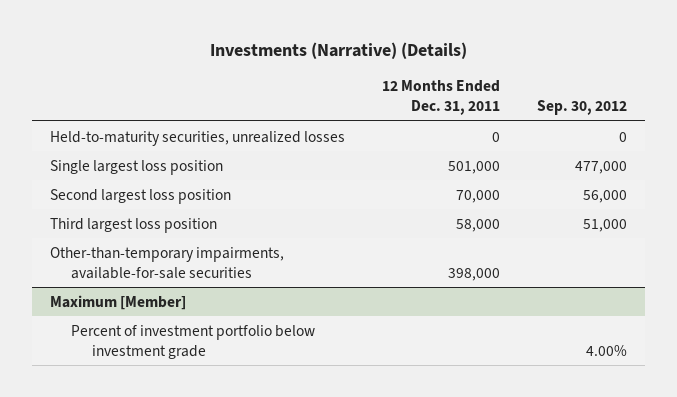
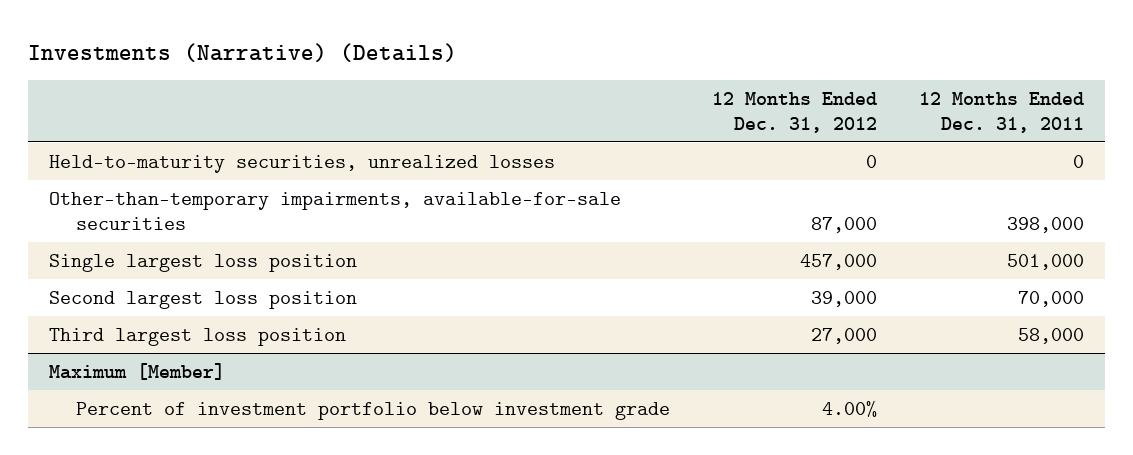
- | 12 Months Ended Dec. 31, 2011 | Sep. 30, 2012
+ | 12 Months Ended Dec. 31, 2012 | 12 Months Ended Dec. 31, 2011
moved up: Other-than-temporary impairments, available-for-sale securities | 87,000 | 398,000

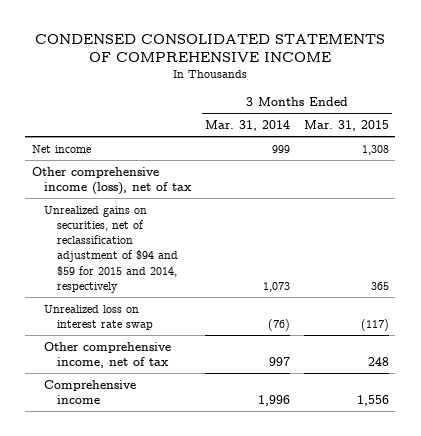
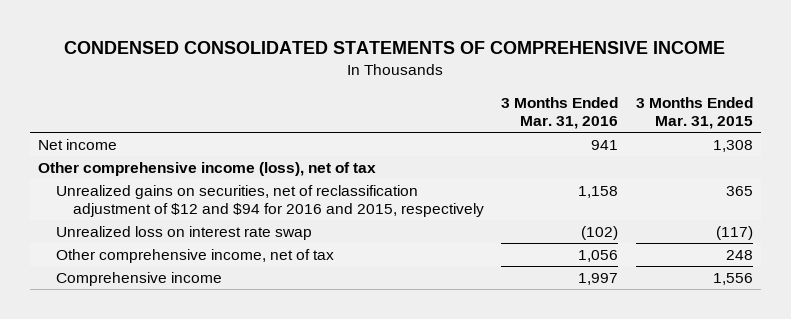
- | 3 Months Ended Mar. 31, 2014 | 3 Months Ended Mar. 31, 2015
+ | 3 Months Ended Mar. 31, 2016 | 3 Months Ended Mar. 31, 2015
- Unrealized gains on securities, net of reclassification adjustment of $94 and $59 for 2015 and 2014, respectively | 1,073 | 365
+ Unrealized gains on securities, net of reclassification adjustment of $12 and $94 for 2016 and 2015, respectively | 1,158 | 365

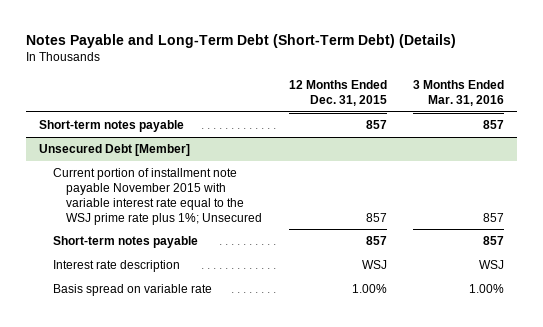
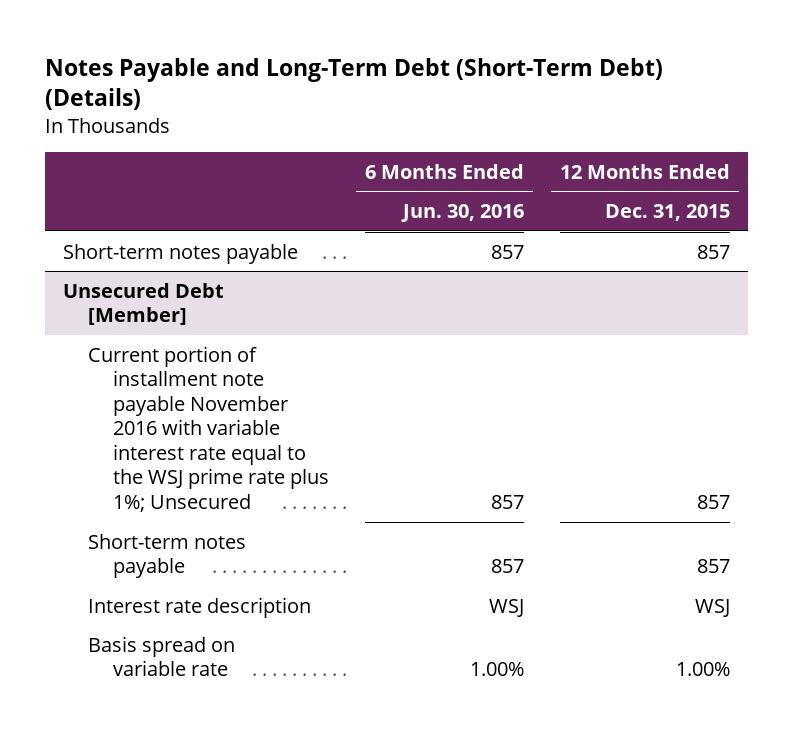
- | 12 Months Ended Dec. 31, 2015 | 3 Months Ended Mar. 31, 2016
+ | 6 Months Ended Jun. 30, 2016 | 12 Months Ended Dec. 31, 2015
@ Unsecured Debt [Member]
- Current portion of installment note payable November 2015 with variable interest rate equal to the WSJ prime rate plus 1%; Unsecured | 857 | 857
+ Current portion of installment note payable November 2016 with variable interest rate equal to the WSJ prime rate plus 1%; Unsecured | 857 | 857

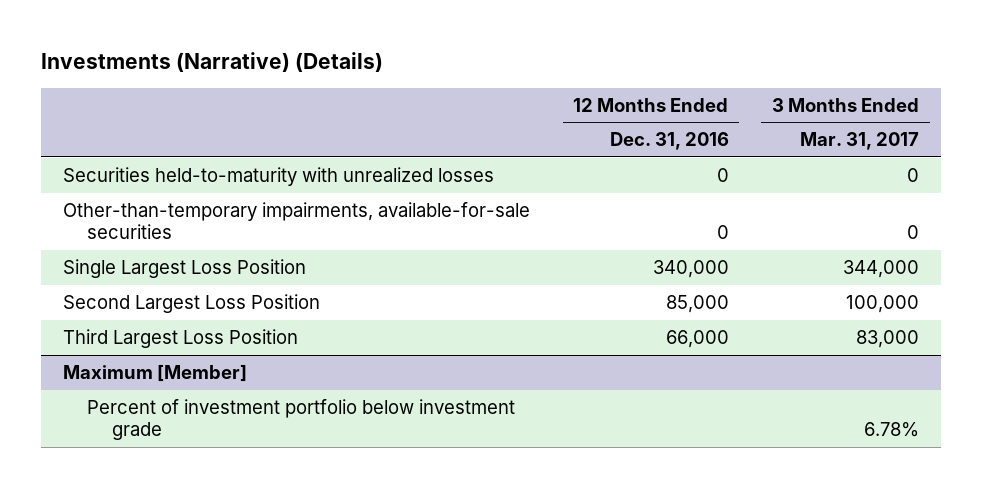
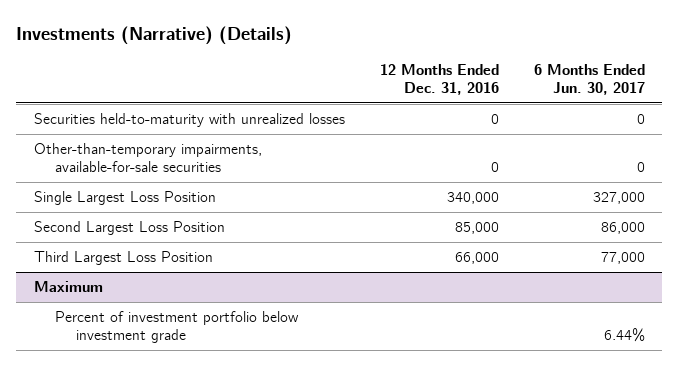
- | 12 Months Ended Dec. 31, 2016 | 3 Months Ended Mar. 31, 2017
+ | 12 Months Ended Dec. 31, 2016 | 6 Months Ended Jun. 30, 2017
- Maximum [Member]
+ Maximum

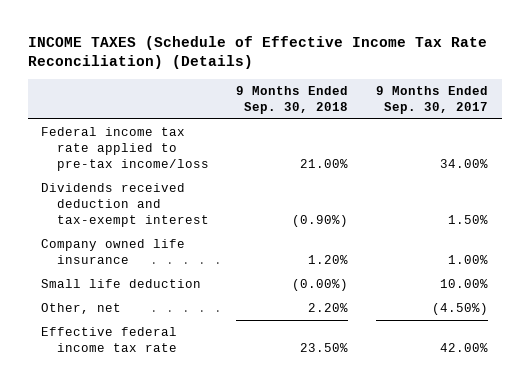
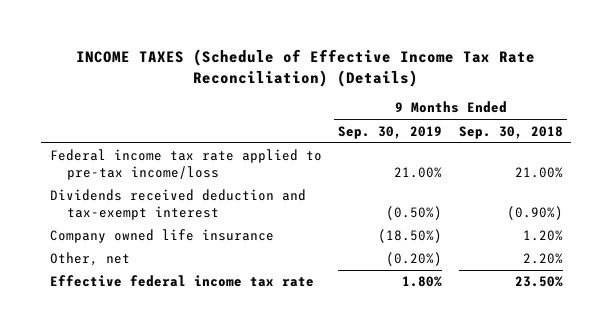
- | 9 Months Ended Sep. 30, 2018 | 9 Months Ended Sep. 30, 2017
+ | 9 Months Ended Sep. 30, 2019 | 9 Months Ended Sep. 30, 2018
- Small life deduction | (0.00%) | 10.00%

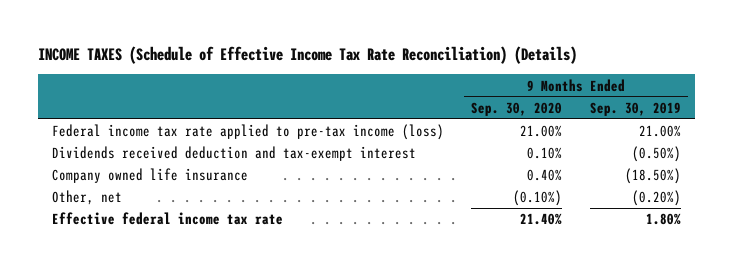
- | 9 Months Ended Sep. 30, 2019 | 9 Months Ended Sep. 30, 2018
+ | 9 Months Ended Sep. 30, 2020 | 9 Months Ended Sep. 30, 2019
- Federal income tax rate applied to pre-tax income/loss | 21.00% | 21.00%
+ Federal income tax rate applied to pre-tax income (loss) | 21.00% | 21.00%

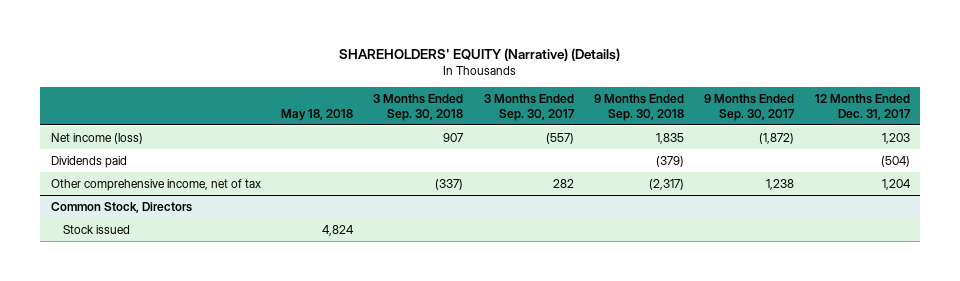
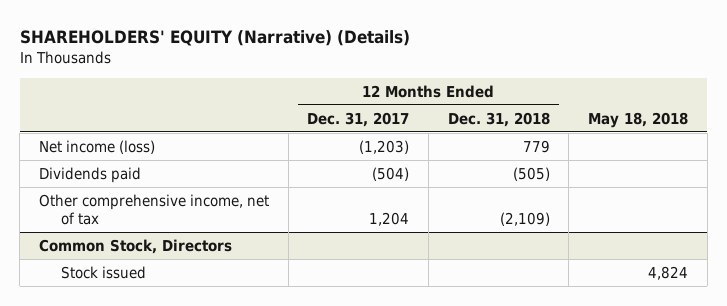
- | May 18, 2018 | 3 Months Ended Sep. 30, 2018 | 3 Months Ended Sep. 30, 2017 | 9 Months Ended Sep. 30, 2018 | 9 Months Ended Sep. 30, 2017 | 12 Months Ended Dec. 31, 2017
+ | 12 Months Ended Dec. 31, 2017 | 12 Months Ended Dec. 31, 2018 | May 18, 2018
- Net income (loss) | | 907 | (557) | 1,835 | (1,872) | 1,203
+ Net income (loss) | (1,203) | 779 |

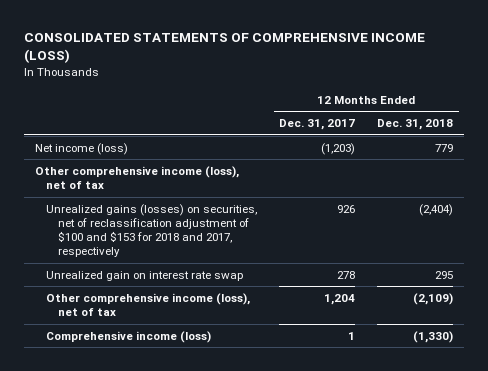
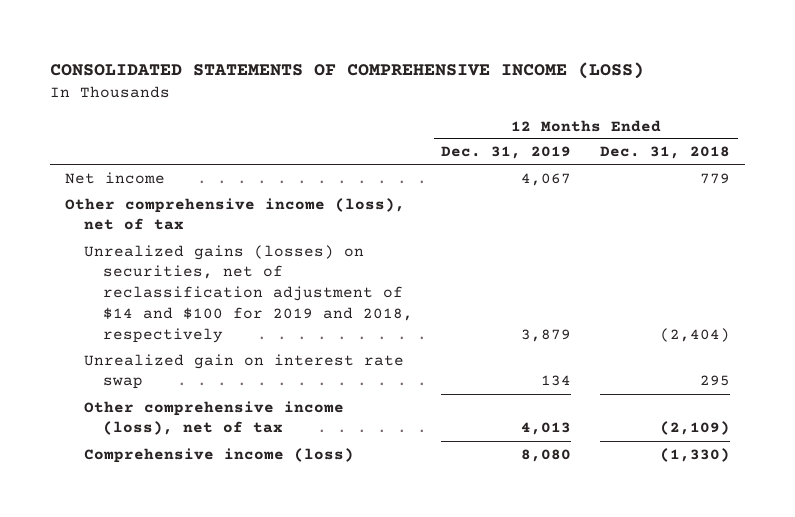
- | 12 Months Ended Dec. 31, 2017 | 12 Months Ended Dec. 31, 2018
+ | 12 Months Ended Dec. 31, 2019 | 12 Months Ended Dec. 31, 2018
- Net income (loss) | (1,203) | 779
+ Net income | 4,067 | 779
- Unrealized gains (losses) on securities, net of reclassification adjustment of $100 and $153 for 2018 and 2017, respectively | 926 | (2,404)
+ Unrealized gains (losses) on securities, net of reclassification adjustment of $14 and $100 for 2019 and 2018, respectively | 3,879 | (2,404)

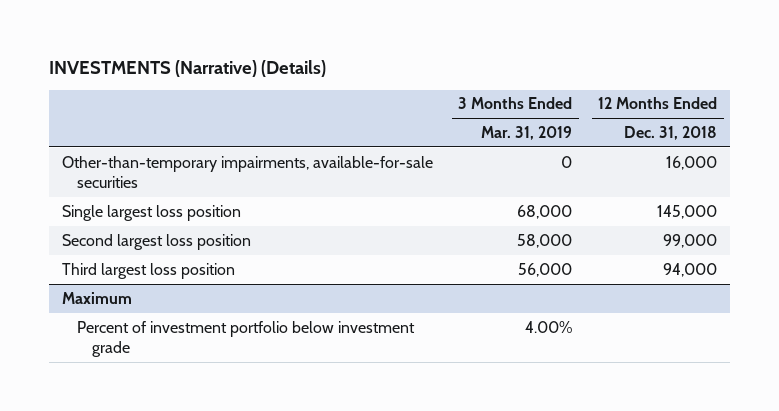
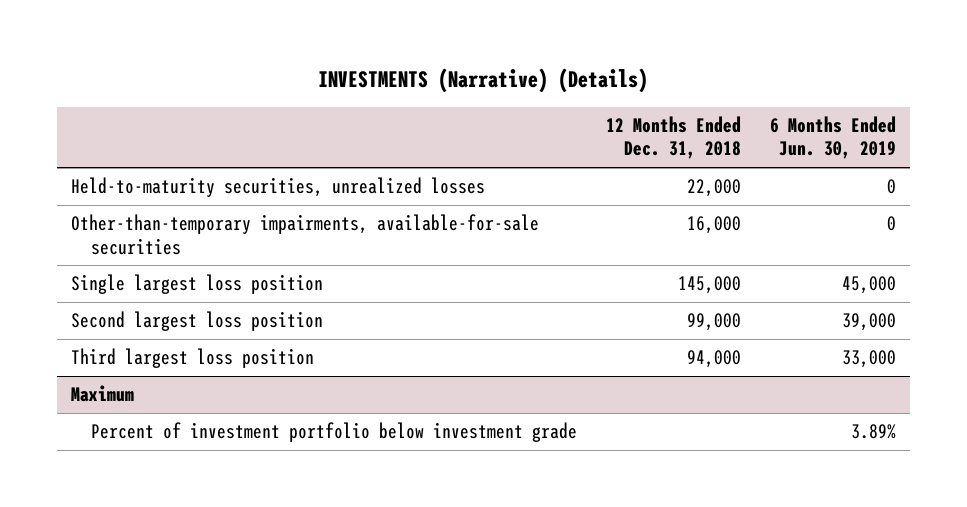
- | 3 Months Ended Mar. 31, 2019 | 12 Months Ended Dec. 31, 2018
+ | 12 Months Ended Dec. 31, 2018 | 6 Months Ended Jun. 30, 2019
+ Held-to-maturity securities, unrealized losses | 22,000 | 0

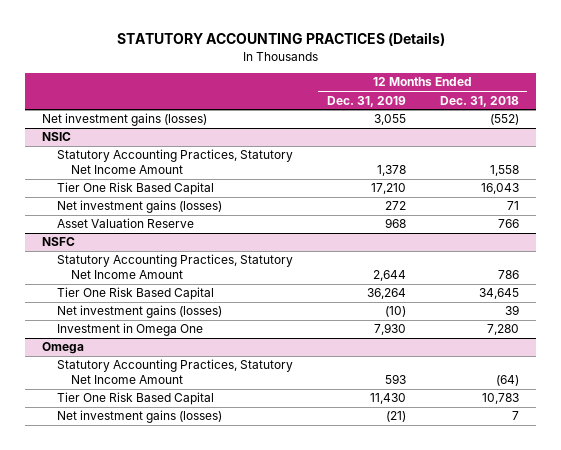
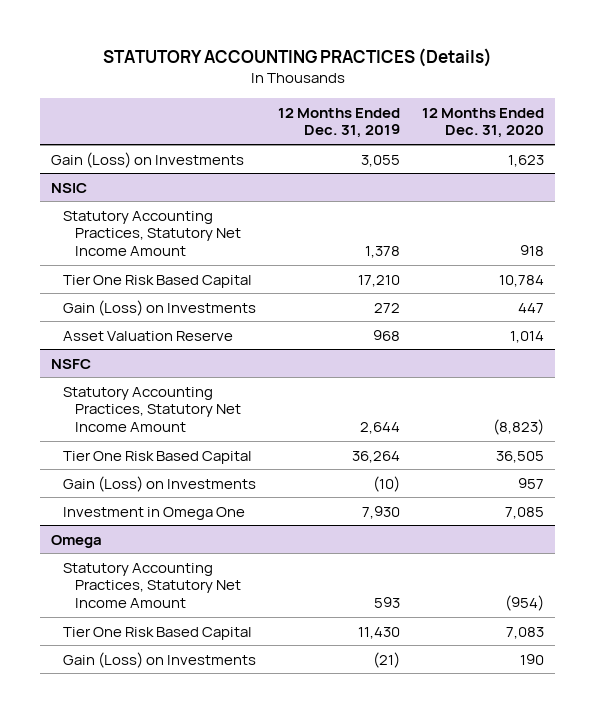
- | 12 Months Ended Dec. 31, 2019 | 12 Months Ended Dec. 31, 2018
+ | 12 Months Ended Dec. 31, 2019 | 12 Months Ended Dec. 31, 2020
- Net investment gains (losses) | 3,055 | (552)
+ Gain (Loss) on Investments | 3,055 | 1,623
@ NSIC
- Net investment gains (losses) | 272 | 71
+ Gain (Loss) on Investments | 272 | 447
@ NSFC
- Net investment gains (losses) | (10) | 39
+ Gain (Loss) on Investments | (10) | 957
@ Omega
- Net investment gains (losses) | (21) | 7
+ Gain (Loss) on Investments | (21) | 190

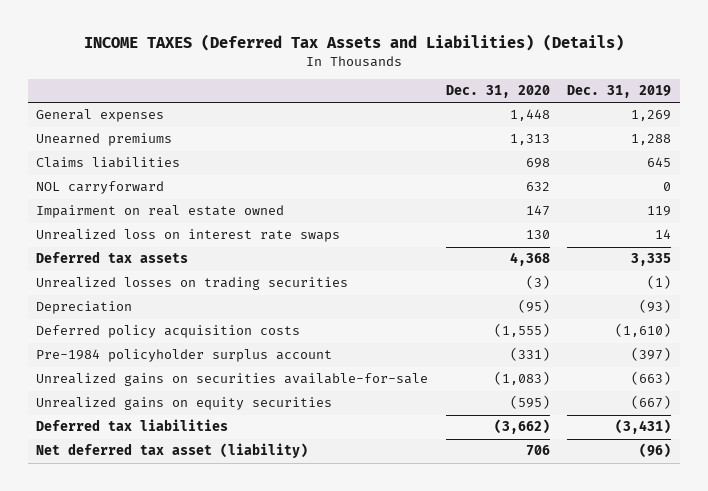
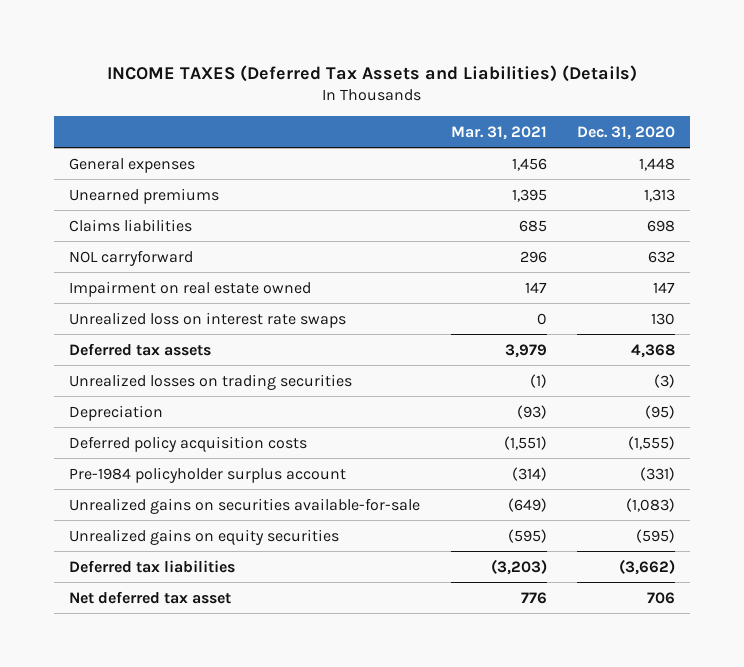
- | Dec. 31, 2020 | Dec. 31, 2019
+ | Mar. 31, 2021 | Dec. 31, 2020
- Net deferred tax asset (liability) | 706 | (96)
+ Net deferred tax asset | 776 | 706

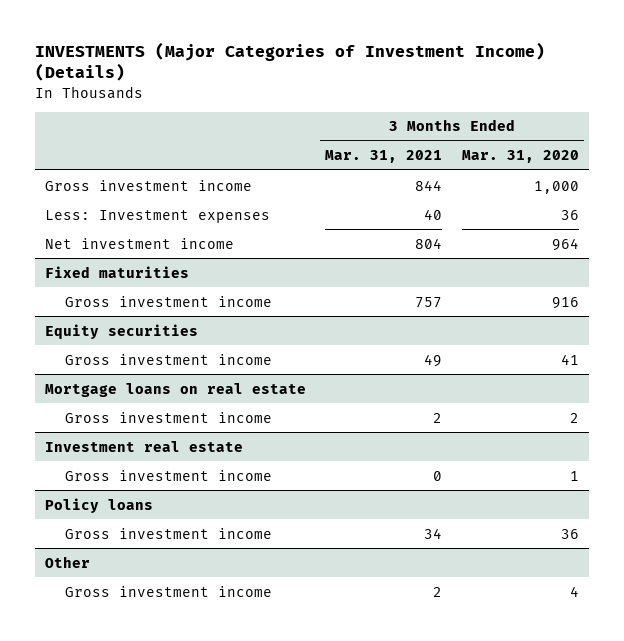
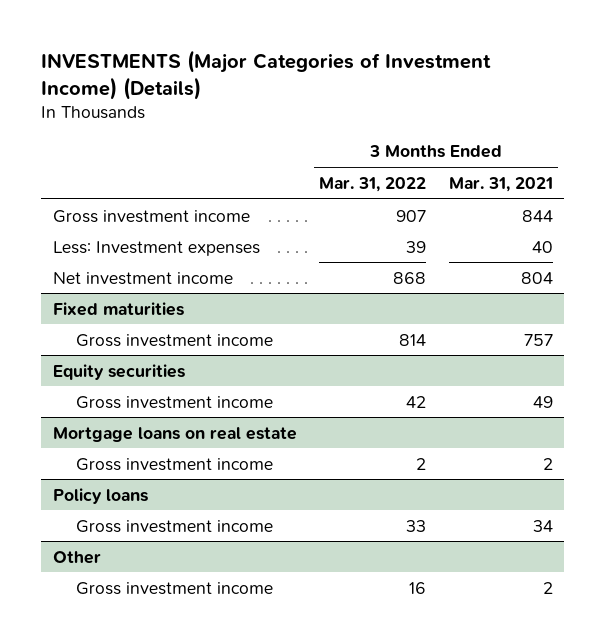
- | 3 Months Ended Mar. 31, 2021 | 3 Months Ended Mar. 31, 2020
+ | 3 Months Ended Mar. 31, 2022 | 3 Months Ended Mar. 31, 2021
- Investment real estate
- Gross investment income | 0 | 1

